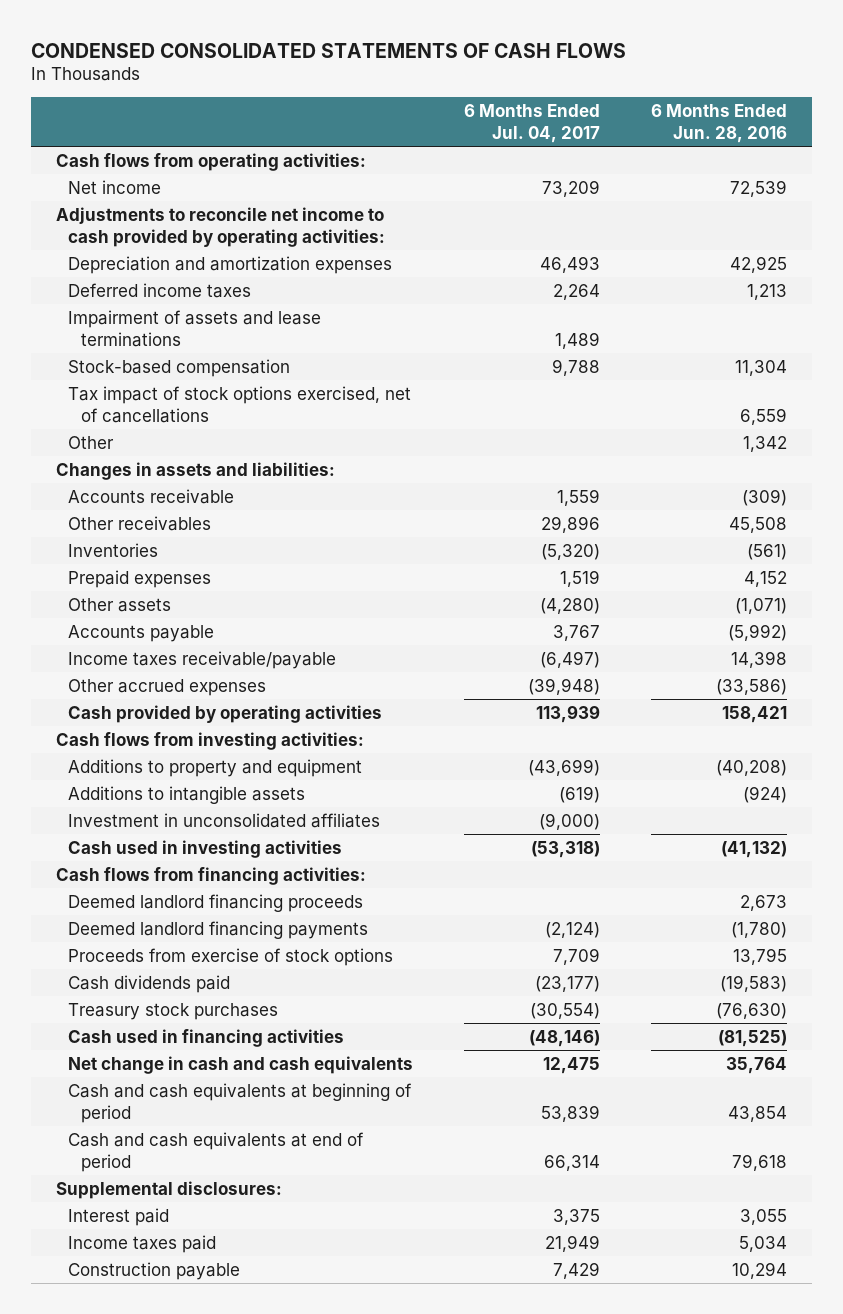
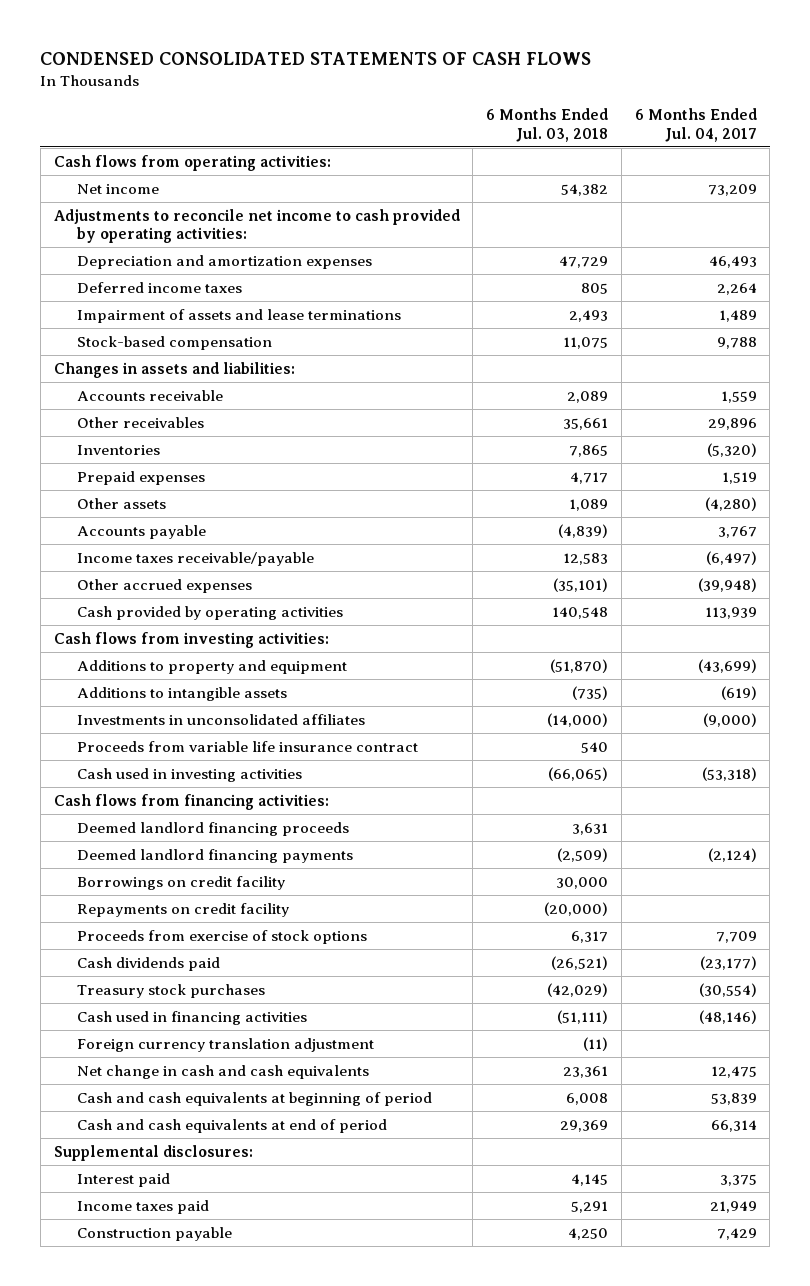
- | 6 Months Ended Jul. 04, 2017 | 6 Months Ended Jun. 28, 2016
+ | 6 Months Ended Jul. 03, 2018 | 6 Months Ended Jul. 04, 2017
- Tax impact of stock options exercised, net of cancellations | | 6,559
- Other | | 1,342
- Investment in unconsolidated affiliates | (9,000) |
+ Investments in unconsolidated affiliates | (14,000) | (9,000)
+ Proceeds from variable life insurance contract | 540 |
+ Borrowings on credit facility | 30,000 |
+ Repayments on credit facility | (20,000) |
+ Foreign currency translation adjustment | (11) |

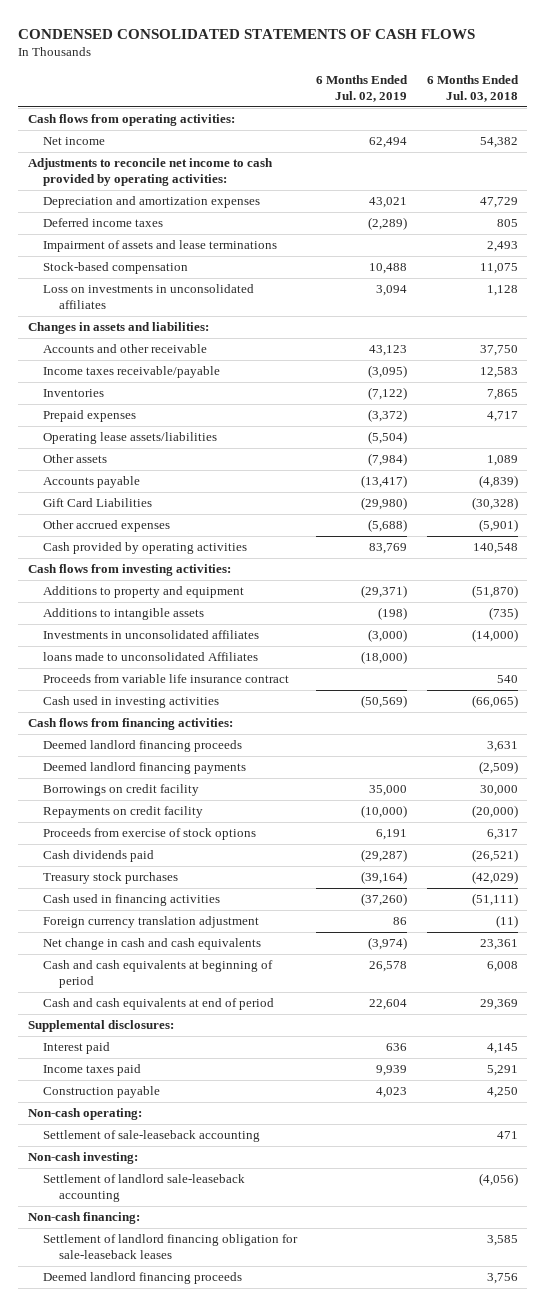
- | 6 Months Ended Jul. 03, 2018 | 6 Months Ended Jul. 04, 2017
+ | 6 Months Ended Jul. 02, 2019 | 6 Months Ended Jul. 03, 2018
+ Loss on investments in unconsolidated affiliates | 3,094 | 1,128
- Accounts receivable | 2,089 | 1,559
- Other receivables | 35,661 | 29,896
+ Accounts and other receivable | 43,123 | 37,750
moved up: Income taxes receivable/payable | (3,095) | 12,583
+ Operating lease assets/liabilities | (5,504) |
- Other accrued expenses | (35,101) | (39,948)
+ Gift Card Liabilities | (29,980) | (30,328)
+ Other accrued expenses | (5,688) | (5,901)
+ loans made to unconsolidated Affiliates | (18,000) |
+ Non-cash operating:
+ Settlement of sale-leaseback accounting | | 471
+ Non-cash investing:
+ Settlement of landlord sale-leaseback accounting | | (4,056)
+ Non-cash financing:
+ Settlement of landlord financing obligation for sale-leaseback leases | | 3,585
+ Deemed landlord financing proceeds | | 3,756

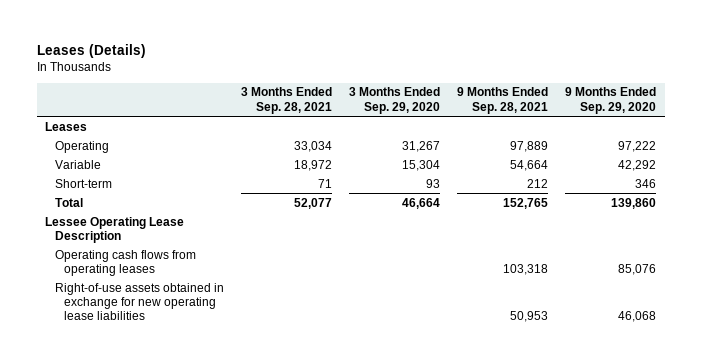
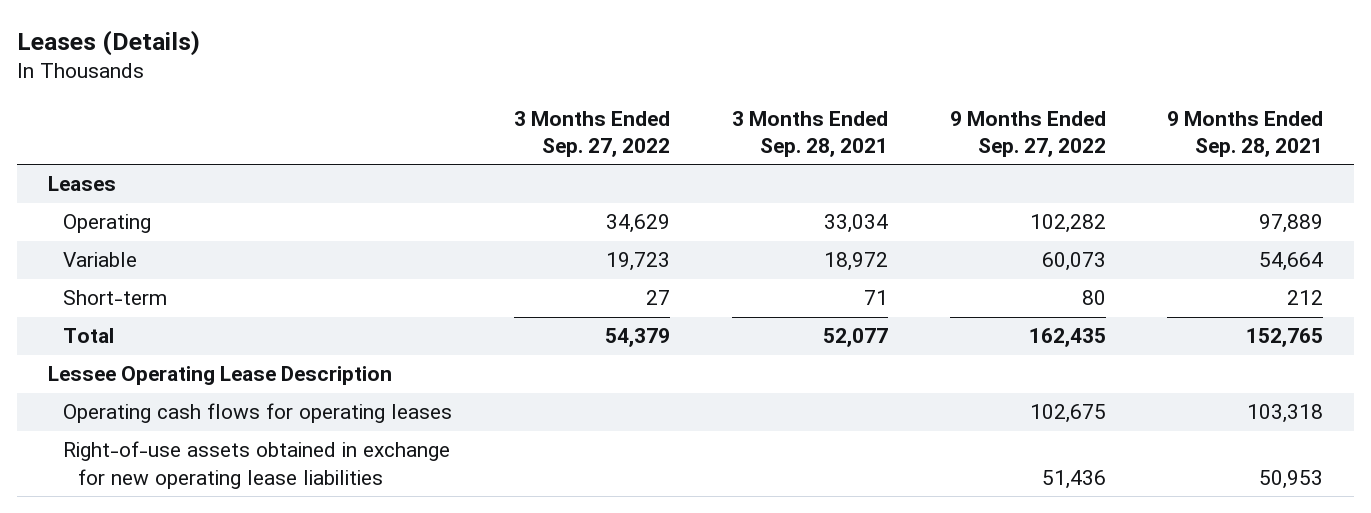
- | 3 Months Ended Sep. 28, 2021 | 3 Months Ended Sep. 29, 2020 | 9 Months Ended Sep. 28, 2021 | 9 Months Ended Sep. 29, 2020
+ | 3 Months Ended Sep. 27, 2022 | 3 Months Ended Sep. 28, 2021 | 9 Months Ended Sep. 27, 2022 | 9 Months Ended Sep. 28, 2021
- Operating cash flows from operating leases | | | 103,318 | 85,076
+ Operating cash flows for operating leases | | | 102,675 | 103,318

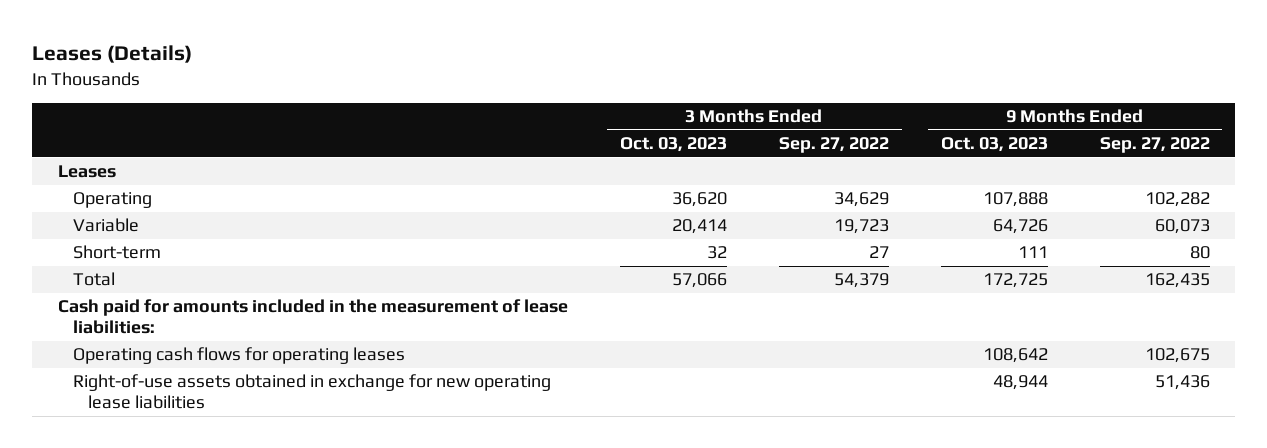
- | 3 Months Ended Sep. 27, 2022 | 3 Months Ended Sep. 28, 2021 | 9 Months Ended Sep. 27, 2022 | 9 Months Ended Sep. 28, 2021
+ | 3 Months Ended Oct. 03, 2023 | 3 Months Ended Sep. 27, 2022 | 9 Months Ended Oct. 03, 2023 | 9 Months Ended Sep. 27, 2022
- Lessee Operating Lease Description
+ Cash paid for amounts included in the measurement of lease liabilities:

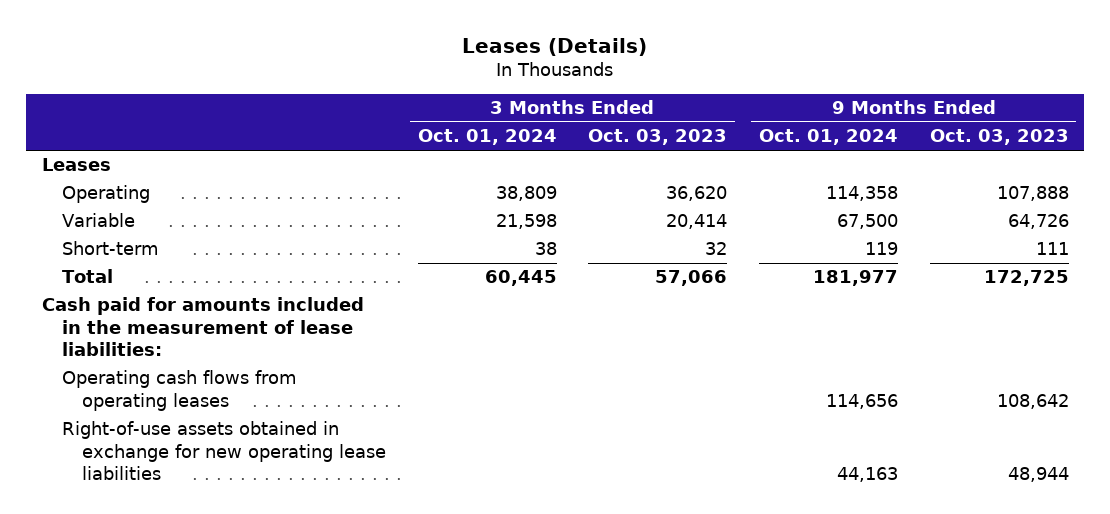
- | 3 Months Ended Oct. 03, 2023 | 3 Months Ended Sep. 27, 2022 | 9 Months Ended Oct. 03, 2023 | 9 Months Ended Sep. 27, 2022
+ | 3 Months Ended Oct. 01, 2024 | 3 Months Ended Oct. 03, 2023 | 9 Months Ended Oct. 01, 2024 | 9 Months Ended Oct. 03, 2023
- Operating cash flows for operating leases | | | 108,642 | 102,675
+ Operating cash flows from operating leases | | | 114,656 | 108,642

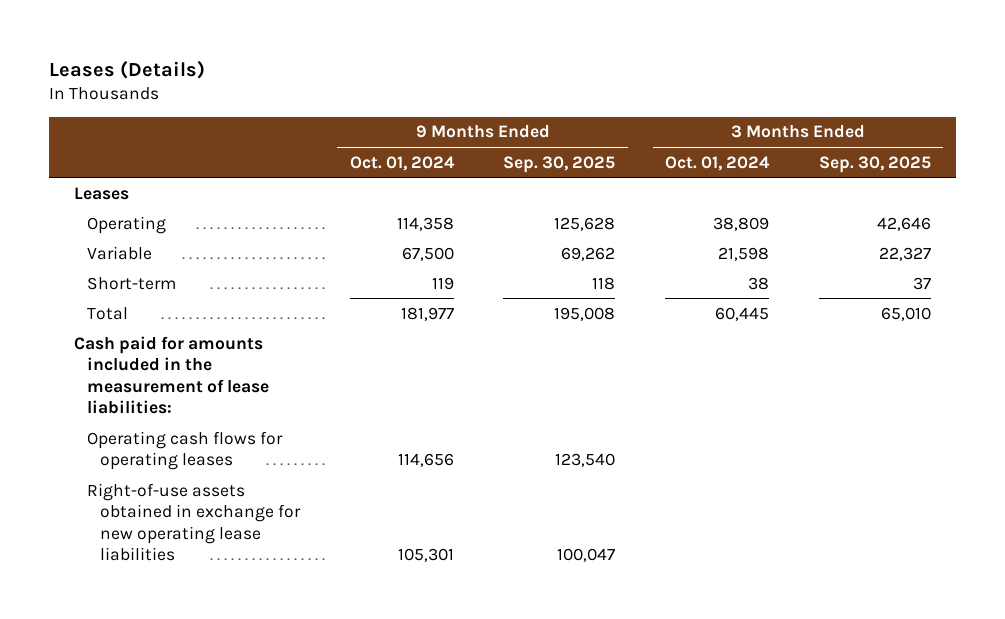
- | 3 Months Ended Oct. 01, 2024 | 3 Months Ended Oct. 03, 2023 | 9 Months Ended Oct. 01, 2024 | 9 Months Ended Oct. 03, 2023
+ | 9 Months Ended Oct. 01, 2024 | 9 Months Ended Sep. 30, 2025 | 3 Months Ended Oct. 01, 2024 | 3 Months Ended Sep. 30, 2025
- Operating cash flows from operating leases | | | 114,656 | 108,642
- Right-of-use assets obtained in exchange for new operating lease liabilities | | | 44,163 | 48,944
+ Operating cash flows for operating leases | 114,656 | 123,540 | |
+ Right-of-use assets obtained in exchange for new operating lease liabilities | 105,301 | 100,047 | |

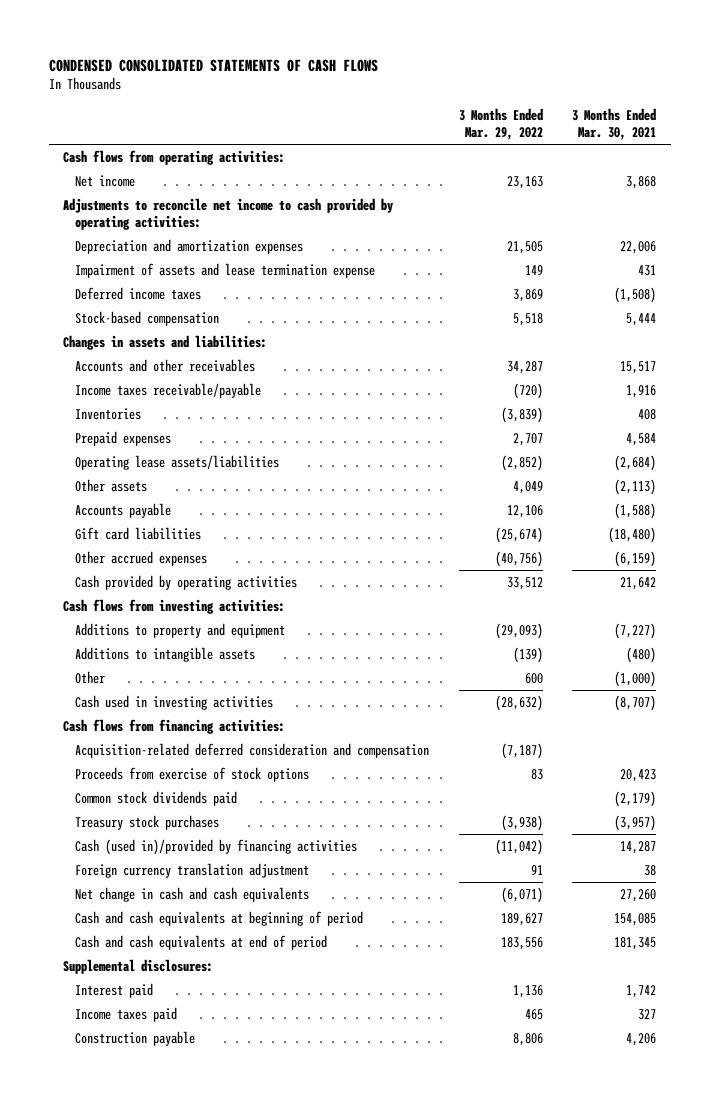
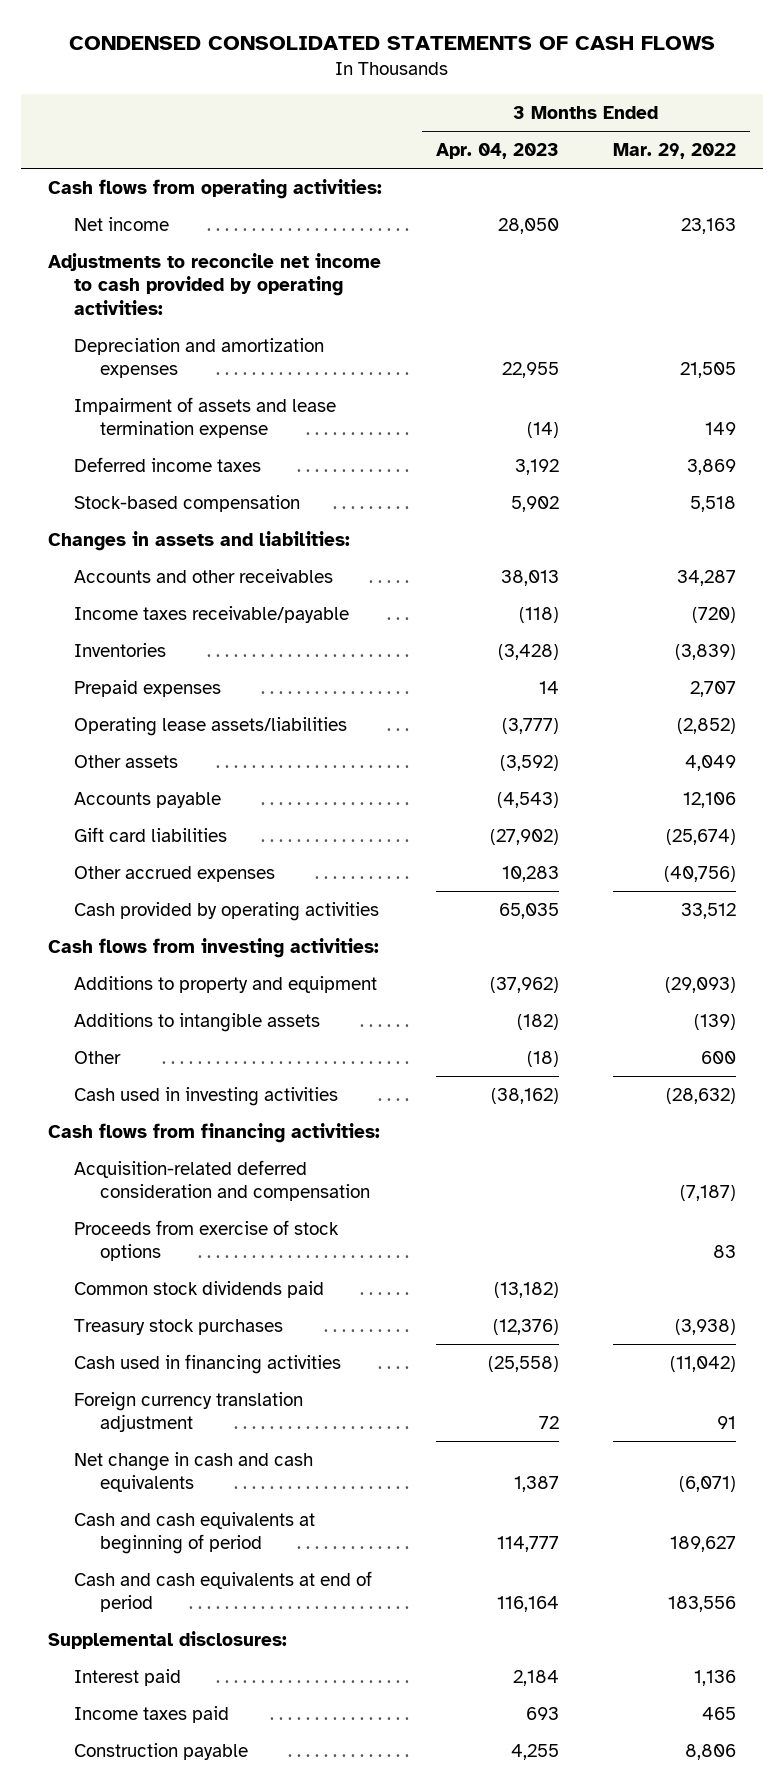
- | 3 Months Ended Mar. 29, 2022 | 3 Months Ended Mar. 30, 2021
+ | 3 Months Ended Apr. 04, 2023 | 3 Months Ended Mar. 29, 2022
- Cash (used in)/provided by financing activities | (11,042) | 14,287
+ Cash used in financing activities | (25,558) | (11,042)

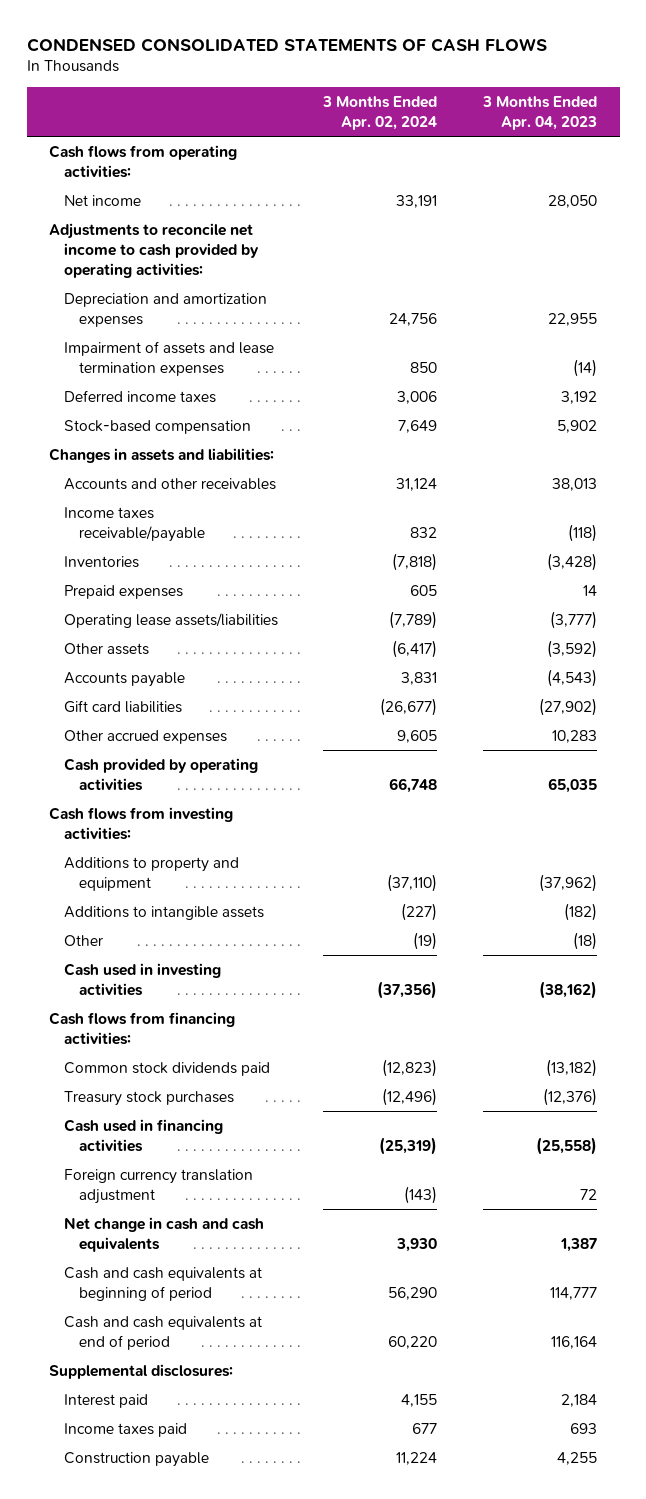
- | 3 Months Ended Apr. 04, 2023 | 3 Months Ended Mar. 29, 2022
+ | 3 Months Ended Apr. 02, 2024 | 3 Months Ended Apr. 04, 2023
- Impairment of assets and lease termination expense | (14) | 149
+ Impairment of assets and lease termination expenses | 850 | (14)
- Acquisition-related deferred consideration and compensation | | (7,187)
- Proceeds from exercise of stock options | | 83

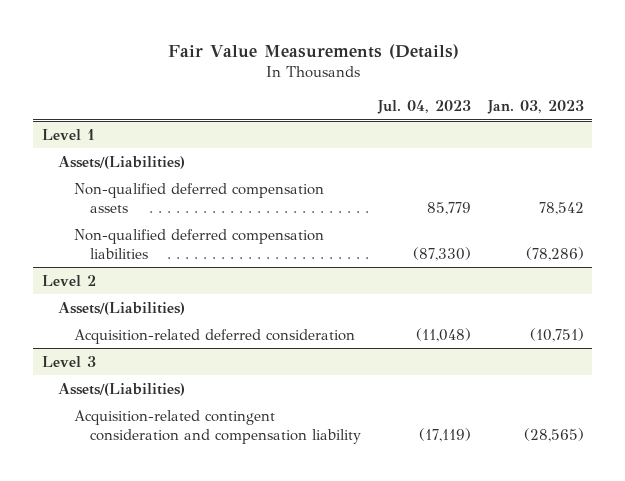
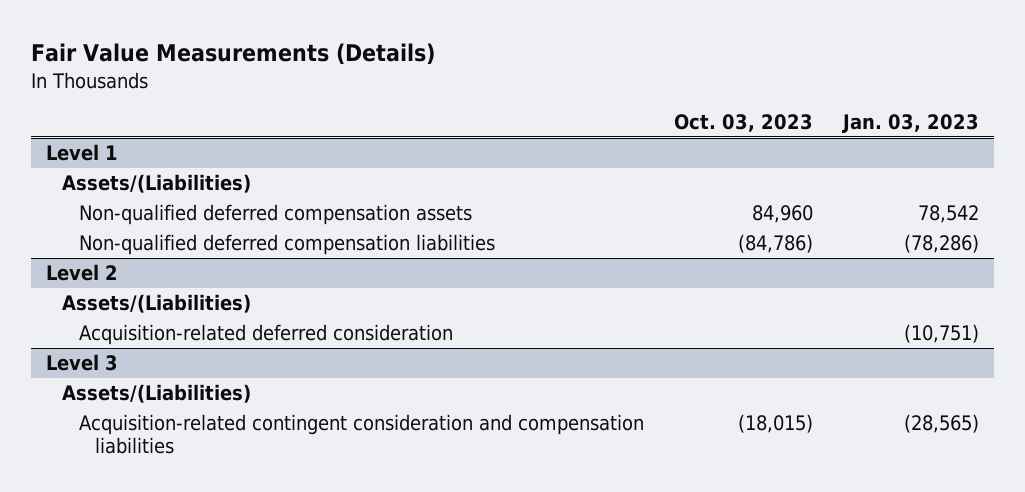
- | Jul. 04, 2023 | Jan. 03, 2023
+ | Oct. 03, 2023 | Jan. 03, 2023
@ Level 3
- Acquisition-related contingent consideration and compensation liability | (17,119) | (28,565)
+ Acquisition-related contingent consideration and compensation liabilities | (18,015) | (28,565)

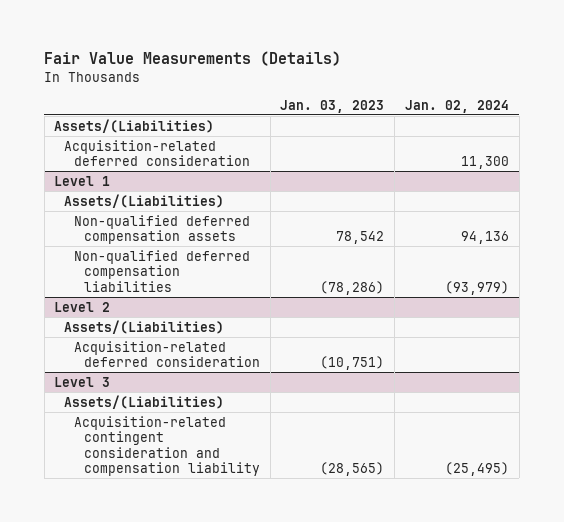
- | Oct. 03, 2023 | Jan. 03, 2023
+ | Jan. 03, 2023 | Jan. 02, 2024
+ Assets/(Liabilities)
+ Acquisition-related deferred consideration | | 11,300
@ Level 3
- Acquisition-related contingent consideration and compensation liabilities | (18,015) | (28,565)
+ Acquisition-related contingent consideration and compensation liability | (28,565) | (25,495)

